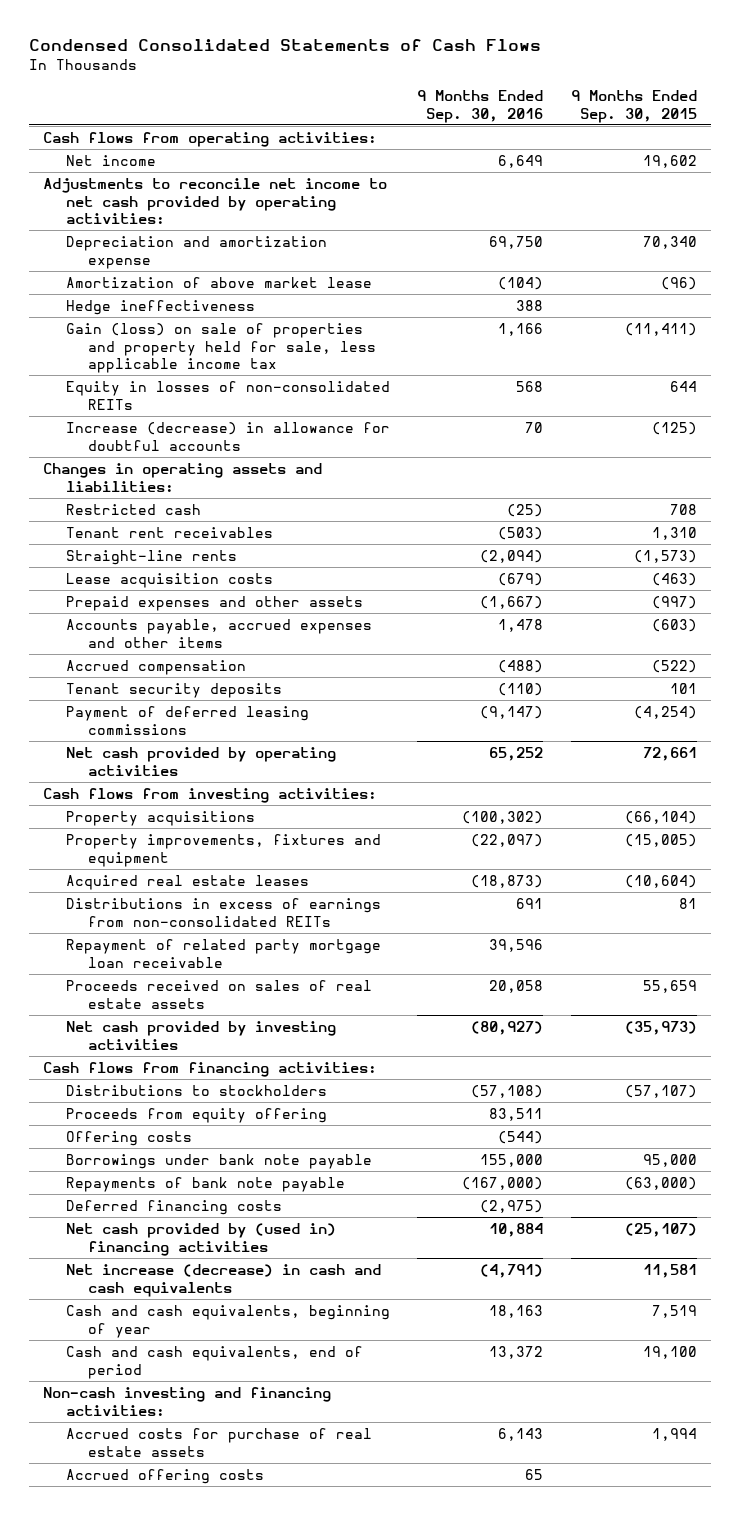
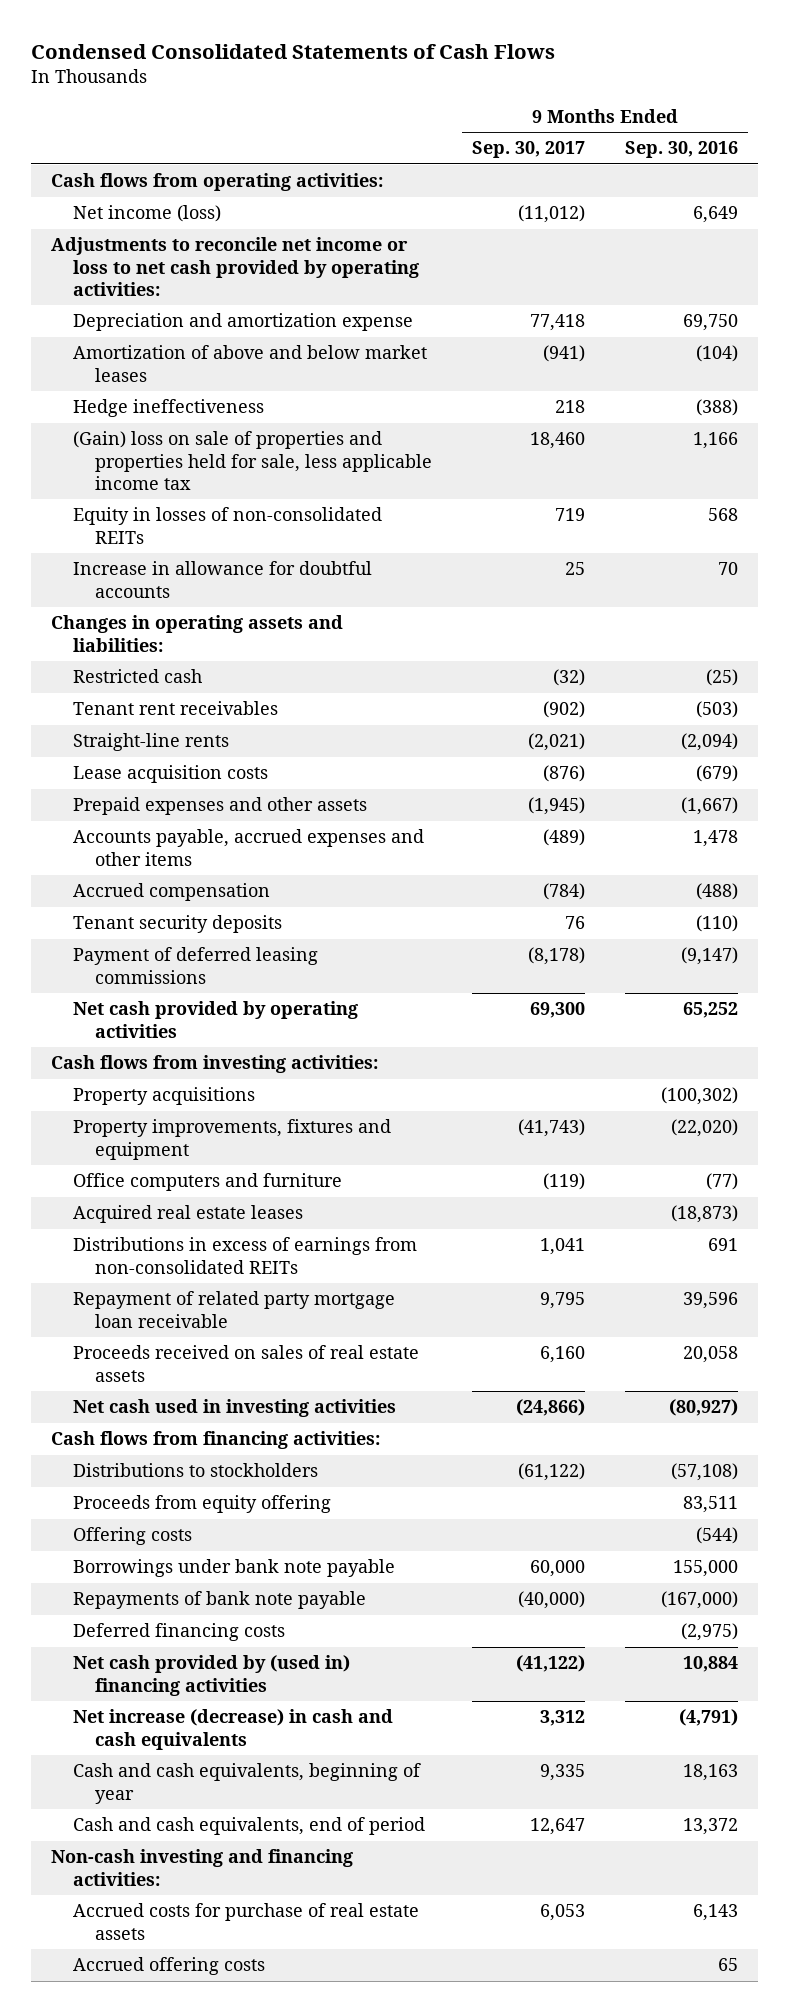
- | 9 Months Ended Sep. 30, 2016 | 9 Months Ended Sep. 30, 2015
+ | 9 Months Ended Sep. 30, 2017 | 9 Months Ended Sep. 30, 2016
- Net income | 6,649 | 19,602
- Adjustments to reconcile net income to net cash provided by operating activities:
+ Net income (loss) | (11,012) | 6,649
+ Adjustments to reconcile net income or loss to net cash provided by operating activities:
- Amortization of above market lease | (104) | (96)
- Hedge ineffectiveness | 388 |
- Gain (loss) on sale of properties and property held for sale, less applicable income tax | 1,166 | (11,411)
+ Amortization of above and below market leases | (941) | (104)
+ Hedge ineffectiveness | 218 | (388)
+ (Gain) loss on sale of properties and properties held for sale, less applicable income tax | 18,460 | 1,166
- Increase (decrease) in allowance for doubtful accounts | 70 | (125)
+ Increase in allowance for doubtful accounts | 25 | 70
- Property improvements, fixtures and equipment | (22,097) | (15,005)
+ Property improvements, fixtures and equipment | (41,743) | (22,020)
+ Office computers and furniture | (119) | (77)
- Net cash provided by investing activities | (80,927) | (35,973)
+ Net cash used in investing activities | (24,866) | (80,927)

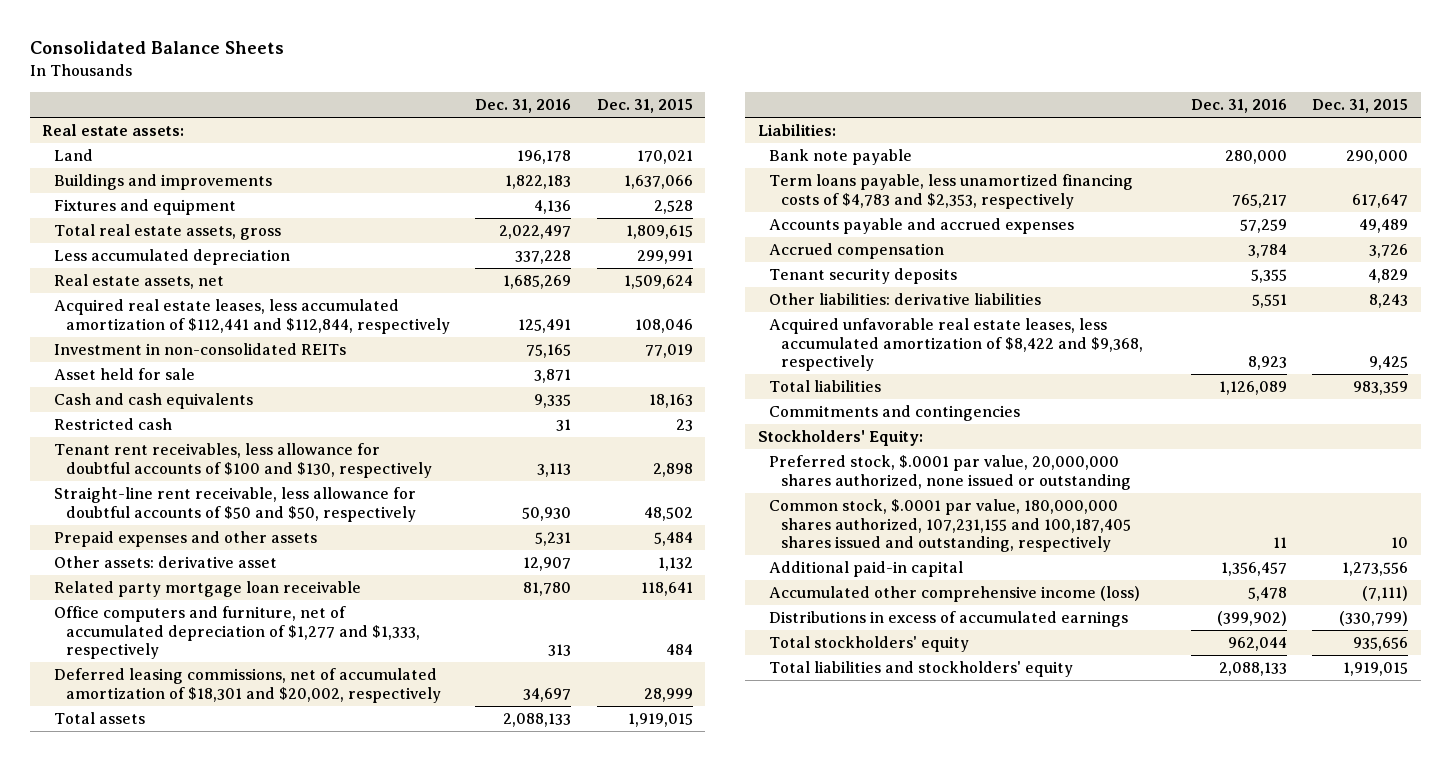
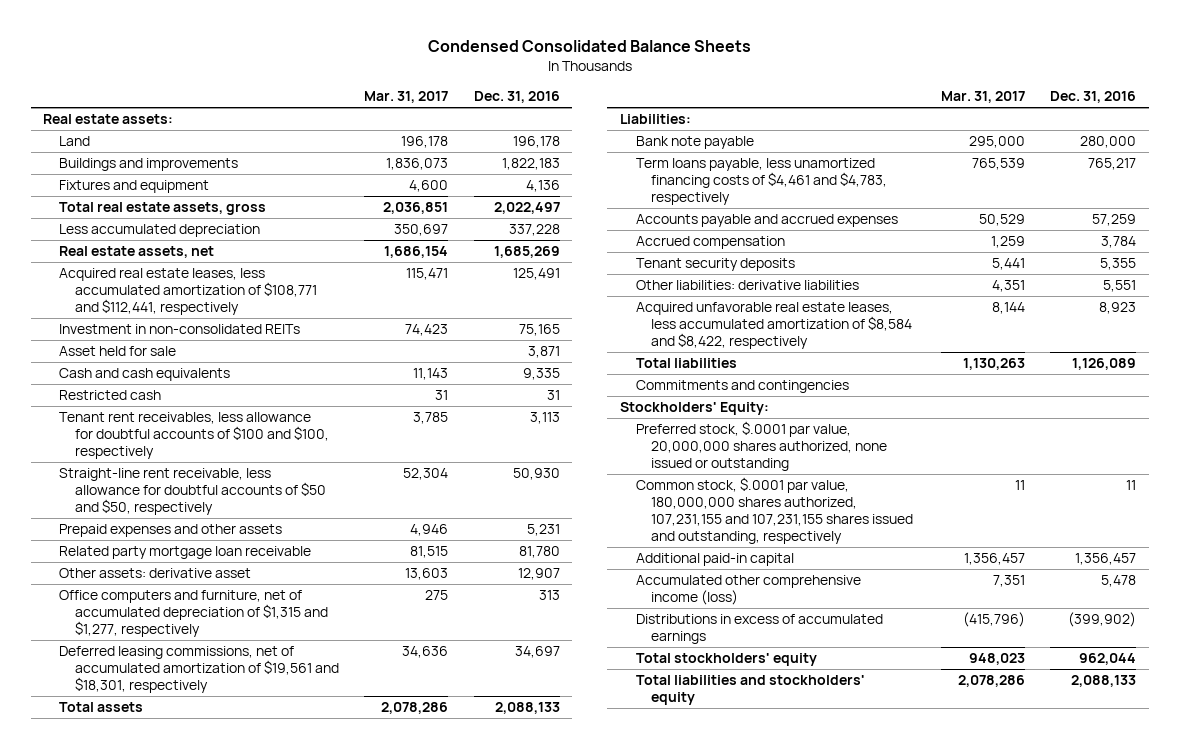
- Consolidated Balance Sheets
+ Condensed Consolidated Balance Sheets
- | Dec. 31, 2016 | Dec. 31, 2015
+ | Mar. 31, 2017 | Dec. 31, 2016
- Acquired real estate leases, less accumulated amortization of $112,441 and $112,844, respectively | 125,491 | 108,046
+ Acquired real estate leases, less accumulated amortization of $108,771 and $112,441, respectively | 115,471 | 125,491
- Tenant rent receivables, less allowance for doubtful accounts of $100 and $130, respectively | 3,113 | 2,898
+ Tenant rent receivables, less allowance for doubtful accounts of $100 and $100, respectively | 3,785 | 3,113
- Office computers and furniture, net of accumulated depreciation of $1,277 and $1,333, respectively | 313 | 484
- Deferred leasing commissions, net of accumulated amortization of $18,301 and $20,002, respectively | 34,697 | 28,999
moved down: Other assets: derivative asset | 13,603 | 12,907
+ Office computers and furniture, net of accumulated depreciation of $1,315 and $1,277, respectively | 275 | 313
+ Deferred leasing commissions, net of accumulated amortization of $19,561 and $18,301, respectively | 34,636 | 34,697
- Term loans payable, less unamortized financing costs of $4,783 and $2,353, respectively | 765,217 | 617,647
+ Term loans payable, less unamortized financing costs of $4,461 and $4,783, respectively | 765,539 | 765,217
- Acquired unfavorable real estate leases, less accumulated amortization of $8,422 and $9,368, respectively | 8,923 | 9,425
+ Acquired unfavorable real estate leases, less accumulated amortization of $8,584 and $8,422, respectively | 8,144 | 8,923
- Common stock, $.0001 par value, 180,000,000 shares authorized, 107,231,155 and 100,187,405 shares issued and outstanding, respectively | 11 | 10
+ Common stock, $.0001 par value, 180,000,000 shares authorized, 107,231,155 and 107,231,155 shares issued and outstanding, respectively | 11 | 11

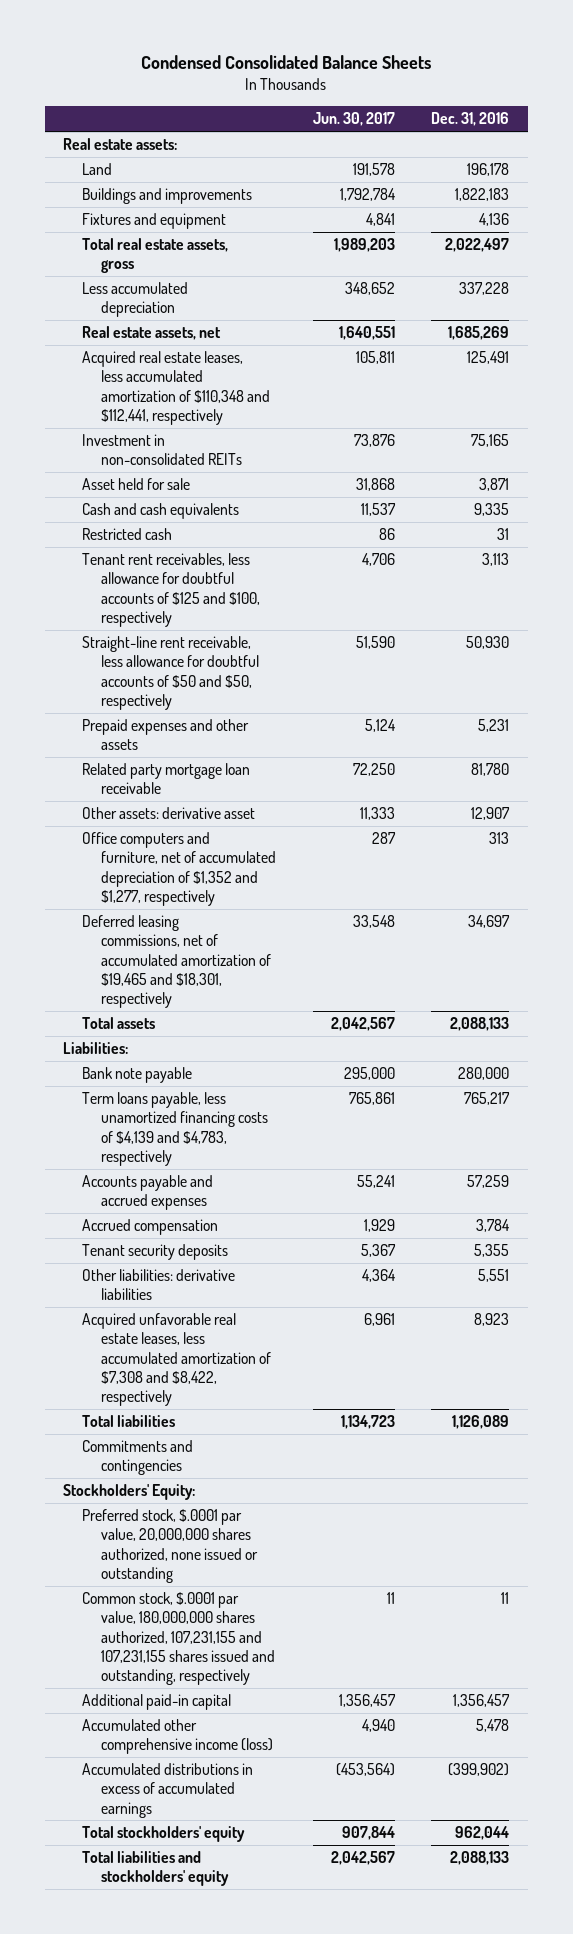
- | Mar. 31, 2017 | Dec. 31, 2016
+ | Jun. 30, 2017 | Dec. 31, 2016
- Acquired real estate leases, less accumulated amortization of $108,771 and $112,441, respectively | 115,471 | 125,491
+ Acquired real estate leases, less accumulated amortization of $110,348 and $112,441, respectively | 105,811 | 125,491
- Tenant rent receivables, less allowance for doubtful accounts of $100 and $100, respectively | 3,785 | 3,113
+ Tenant rent receivables, less allowance for doubtful accounts of $125 and $100, respectively | 4,706 | 3,113
- Office computers and furniture, net of accumulated depreciation of $1,315 and $1,277, respectively | 275 | 313
- Deferred leasing commissions, net of accumulated amortization of $19,561 and $18,301, respectively | 34,636 | 34,697
+ Office computers and furniture, net of accumulated depreciation of $1,352 and $1,277, respectively | 287 | 313
+ Deferred leasing commissions, net of accumulated amortization of $19,465 and $18,301, respectively | 33,548 | 34,697
- Term loans payable, less unamortized financing costs of $4,461 and $4,783, respectively | 765,539 | 765,217
+ Term loans payable, less unamortized financing costs of $4,139 and $4,783, respectively | 765,861 | 765,217
- Acquired unfavorable real estate leases, less accumulated amortization of $8,584 and $8,422, respectively | 8,144 | 8,923
+ Acquired unfavorable real estate leases, less accumulated amortization of $7,308 and $8,422, respectively | 6,961 | 8,923
- Distributions in excess of accumulated earnings | (415,796) | (399,902)
+ Accumulated distributions in excess of accumulated earnings | (453,564) | (399,902)

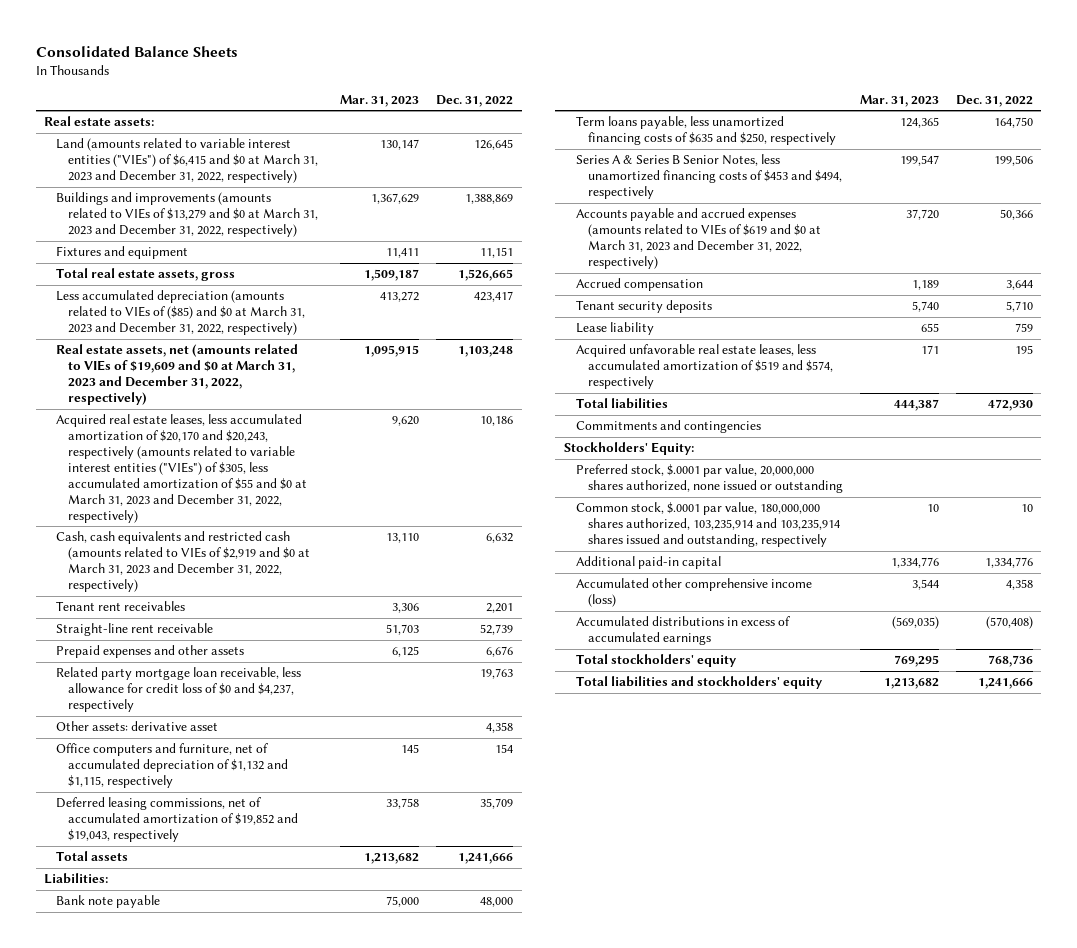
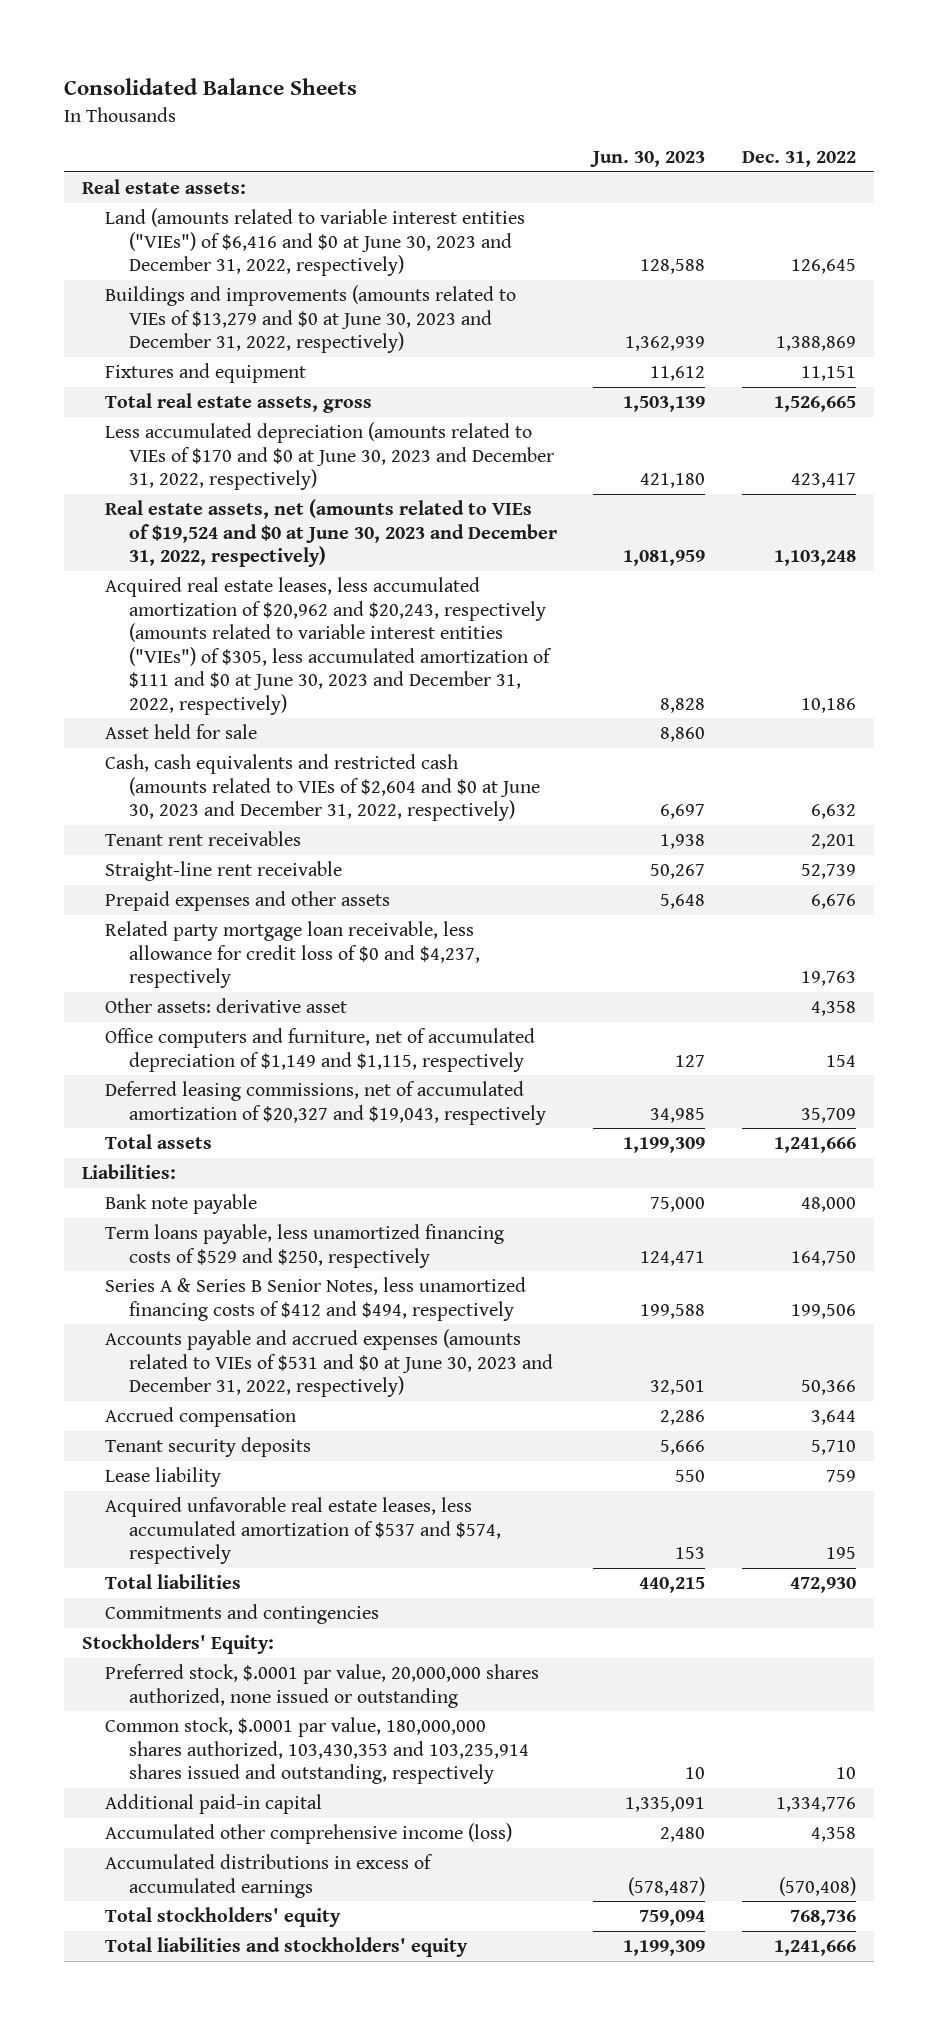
- | Mar. 31, 2023 | Dec. 31, 2022
+ | Jun. 30, 2023 | Dec. 31, 2022
- Land (amounts related to variable interest entities ("VIEs") of $6,415 and $0 at March 31, 2023 and December 31, 2022, respectively) | 130,147 | 126,645
- Buildings and improvements (amounts related to VIEs of $13,279 and $0 at March 31, 2023 and December 31, 2022, respectively) | 1,367,629 | 1,388,869
+ Land (amounts related to variable interest entities ("VIEs") of $6,416 and $0 at June 30, 2023 and December 31, 2022, respectively) | 128,588 | 126,645
+ Buildings and improvements (amounts related to VIEs of $13,279 and $0 at June 30, 2023 and December 31, 2022, respectively) | 1,362,939 | 1,388,869
- Less accumulated depreciation (amounts related to VIEs of ($85) and $0 at March 31, 2023 and December 31, 2022, respectively) | 413,272 | 423,417
- Real estate assets, net (amounts related to VIEs of $19,609 and $0 at March 31, 2023 and December 31, 2022, respectively) | 1,095,915 | 1,103,248
- Acquired real estate leases, less accumulated amortization of $20,170 and $20,243, respectively (amounts related to variable interest entities ("VIEs") of $305, less accumulated amortization of $55 and $0 at March 31, 2023 and December 31, 2022, respectively) | 9,620 | 10,186
- Cash, cash equivalents and restricted cash (amounts related to VIEs of $2,919 and $0 at March 31, 2023 and December 31, 2022, respectively) | 13,110 | 6,632
+ Less accumulated depreciation (amounts related to VIEs of $170 and $0 at June 30, 2023 and December 31, 2022, respectively) | 421,180 | 423,417
+ Real estate assets, net (amounts related to VIEs of $19,524 and $0 at June 30, 2023 and December 31, 2022, respectively) | 1,081,959 | 1,103,248
+ Acquired real estate leases, less accumulated amortization of $20,962 and $20,243, respectively (amounts related to variable interest entities ("VIEs") of $305, less accumulated amortization of $111 and $0 at June 30, 2023 and December 31, 2022, respectively) | 8,828 | 10,186
+ Asset held for sale | 8,860 |
+ Cash, cash equivalents and restricted cash (amounts related to VIEs of $2,604 and $0 at June 30, 2023 and December 31, 2022, respectively) | 6,697 | 6,632
- Office computers and furniture, net of accumulated depreciation of $1,132 and $1,115, respectively | 145 | 154
- Deferred leasing commissions, net of accumulated amortization of $19,852 and $19,043, respectively | 33,758 | 35,709
+ Office computers and furniture, net of accumulated depreciation of $1,149 and $1,115, respectively | 127 | 154
+ Deferred leasing commissions, net of accumulated amortization of $20,327 and $19,043, respectively | 34,985 | 35,709
- Term loans payable, less unamortized financing costs of $635 and $250, respectively | 124,365 | 164,750
- Series A & Series B Senior Notes, less unamortized financing costs of $453 and $494, respectively | 199,547 | 199,506
- Accounts payable and accrued expenses (amounts related to VIEs of $619 and $0 at March 31, 2023 and December 31, 2022, respectively) | 37,720 | 50,366
+ Term loans payable, less unamortized financing costs of $529 and $250, respectively | 124,471 | 164,750
+ Series A & Series B Senior Notes, less unamortized financing costs of $412 and $494, respectively | 199,588 | 199,506
+ Accounts payable and accrued expenses (amounts related to VIEs of $531 and $0 at June 30, 2023 and December 31, 2022, respectively) | 32,501 | 50,366
- Acquired unfavorable real estate leases, less accumulated amortization of $519 and $574, respectively | 171 | 195
+ Acquired unfavorable real estate leases, less accumulated amortization of $537 and $574, respectively | 153 | 195
- Common stock, $.0001 par value, 180,000,000 shares authorized, 103,235,914 and 103,235,914 shares issued and outstanding, respectively | 10 | 10
+ Common stock, $.0001 par value, 180,000,000 shares authorized, 103,430,353 and 103,235,914 shares issued and outstanding, respectively | 10 | 10

